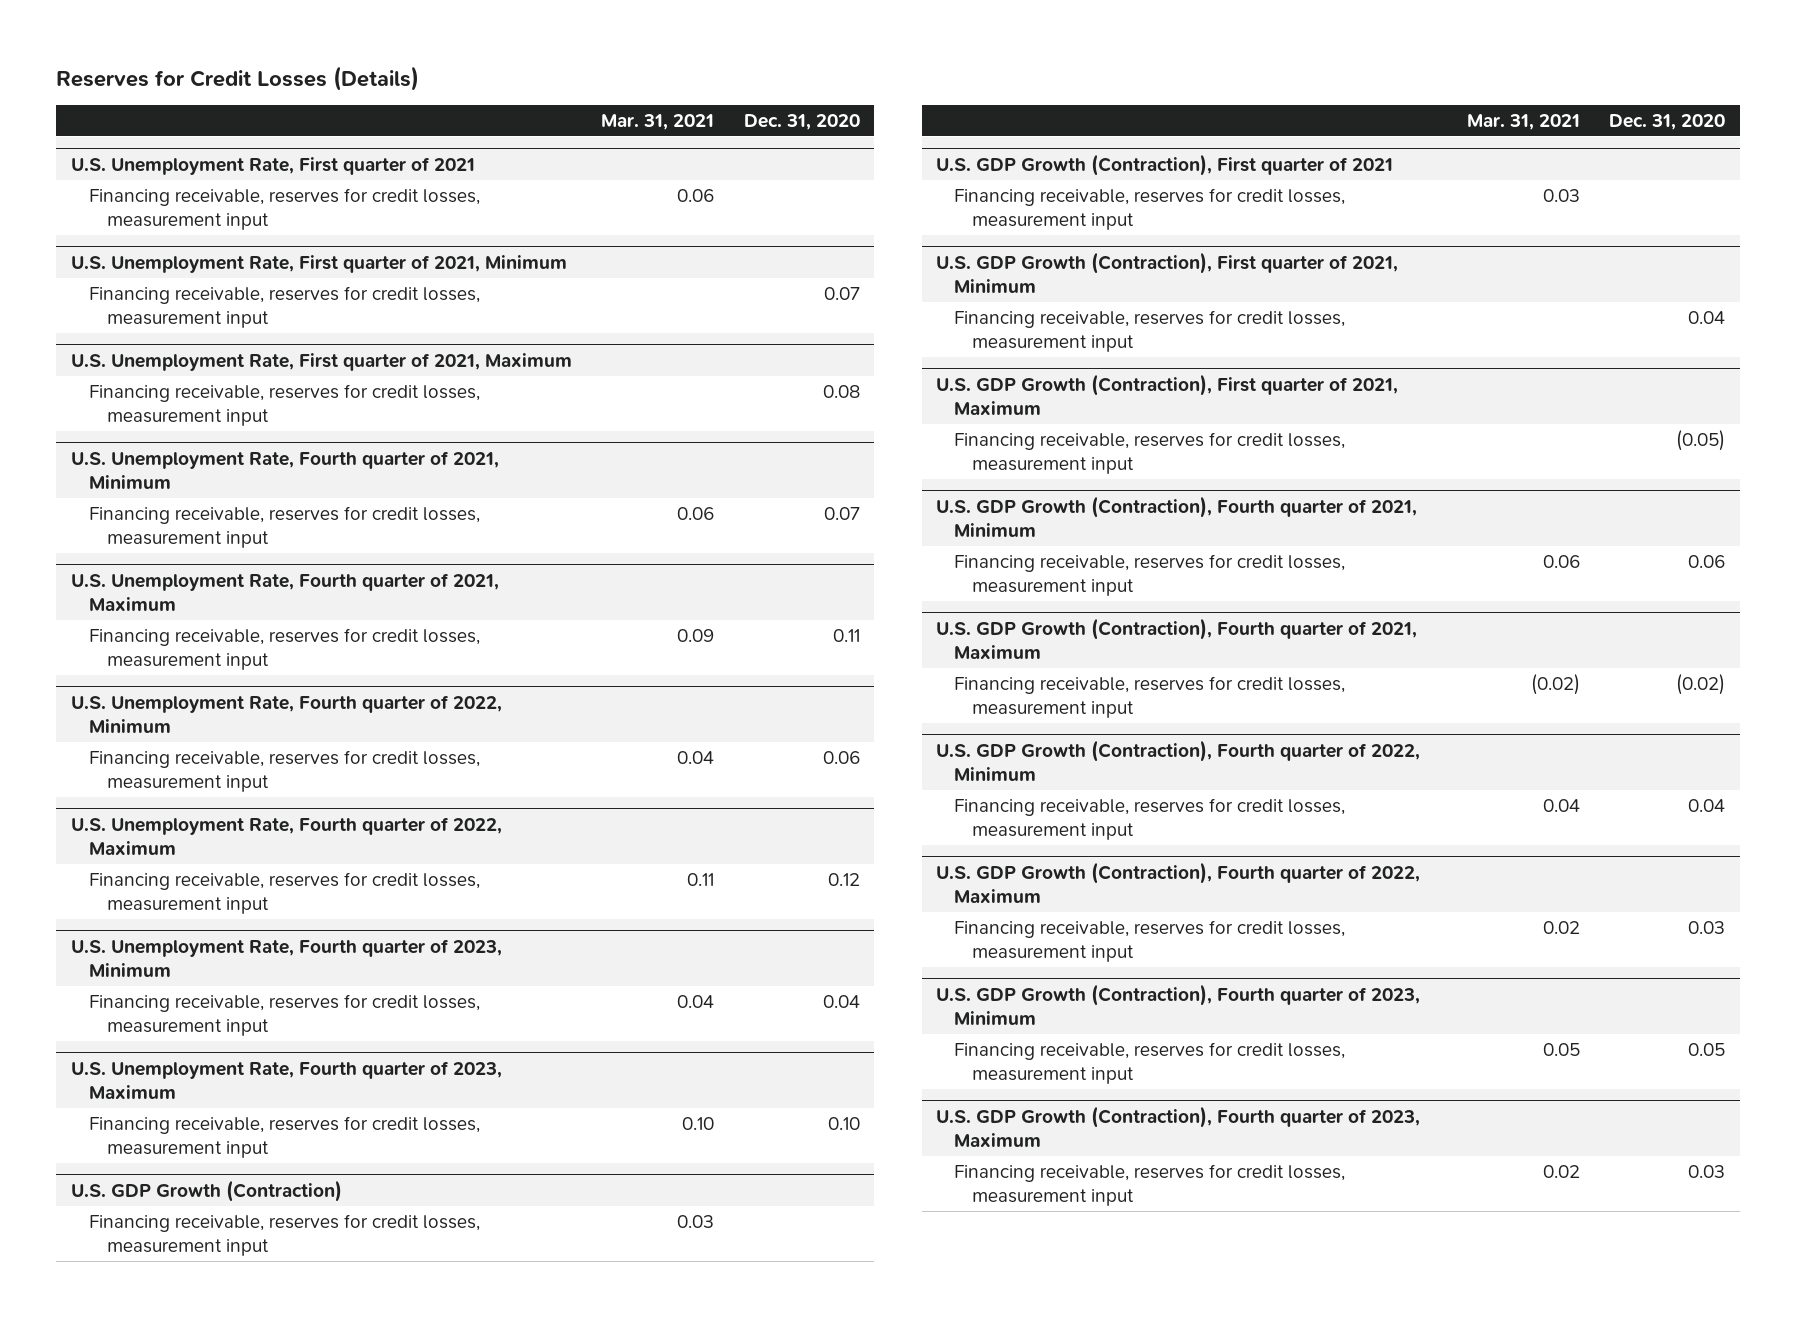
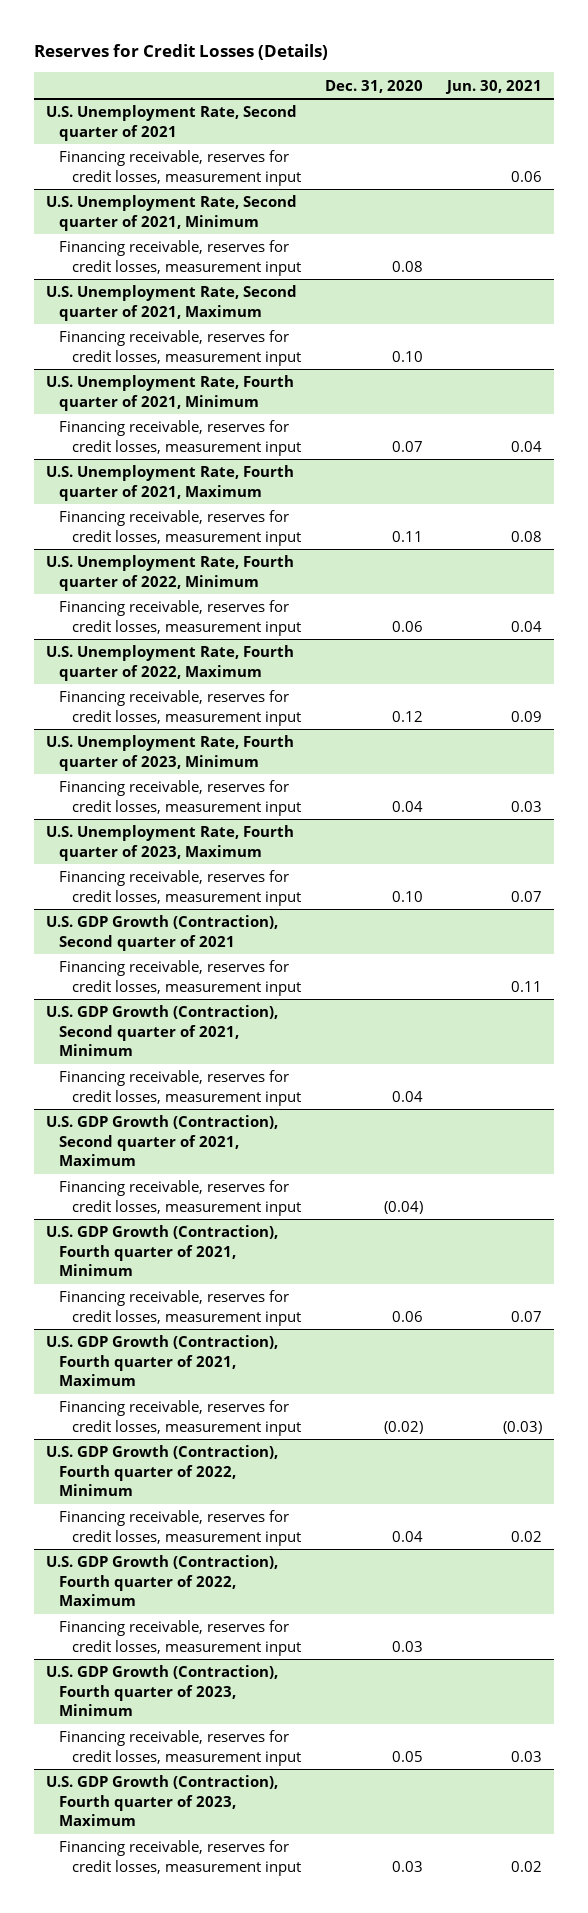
- | Mar. 31, 2021 | Dec. 31, 2020
+ | Dec. 31, 2020 | Jun. 30, 2021
- U.S. Unemployment Rate, First quarter of 2021
+ U.S. Unemployment Rate, Second quarter of 2021
- U.S. Unemployment Rate, First quarter of 2021, Minimum
- Financing receivable, reserves for credit losses, measurement input | | 0.07
- U.S. Unemployment Rate, First quarter of 2021, Maximum
+ U.S. Unemployment Rate, Second quarter of 2021, Minimum
+ U.S. Unemployment Rate, Second quarter of 2021, Maximum
+ Financing receivable, reserves for credit losses, measurement input | 0.10 |
- U.S. GDP Growth (Contraction)
- Financing receivable, reserves for credit losses, measurement input | 0.03 |
- U.S. GDP Growth (Contraction), First quarter of 2021
+ U.S. GDP Growth (Contraction), Second quarter of 2021
- U.S. GDP Growth (Contraction), First quarter of 2021, Minimum
+ U.S. GDP Growth (Contraction), Second quarter of 2021, Minimum
- U.S. GDP Growth (Contraction), First quarter of 2021, Maximum
- Financing receivable, reserves for credit losses, measurement input | | (0.05)
+ U.S. GDP Growth (Contraction), Second quarter of 2021, Maximum
+ Financing receivable, reserves for credit losses, measurement input | (0.04) |

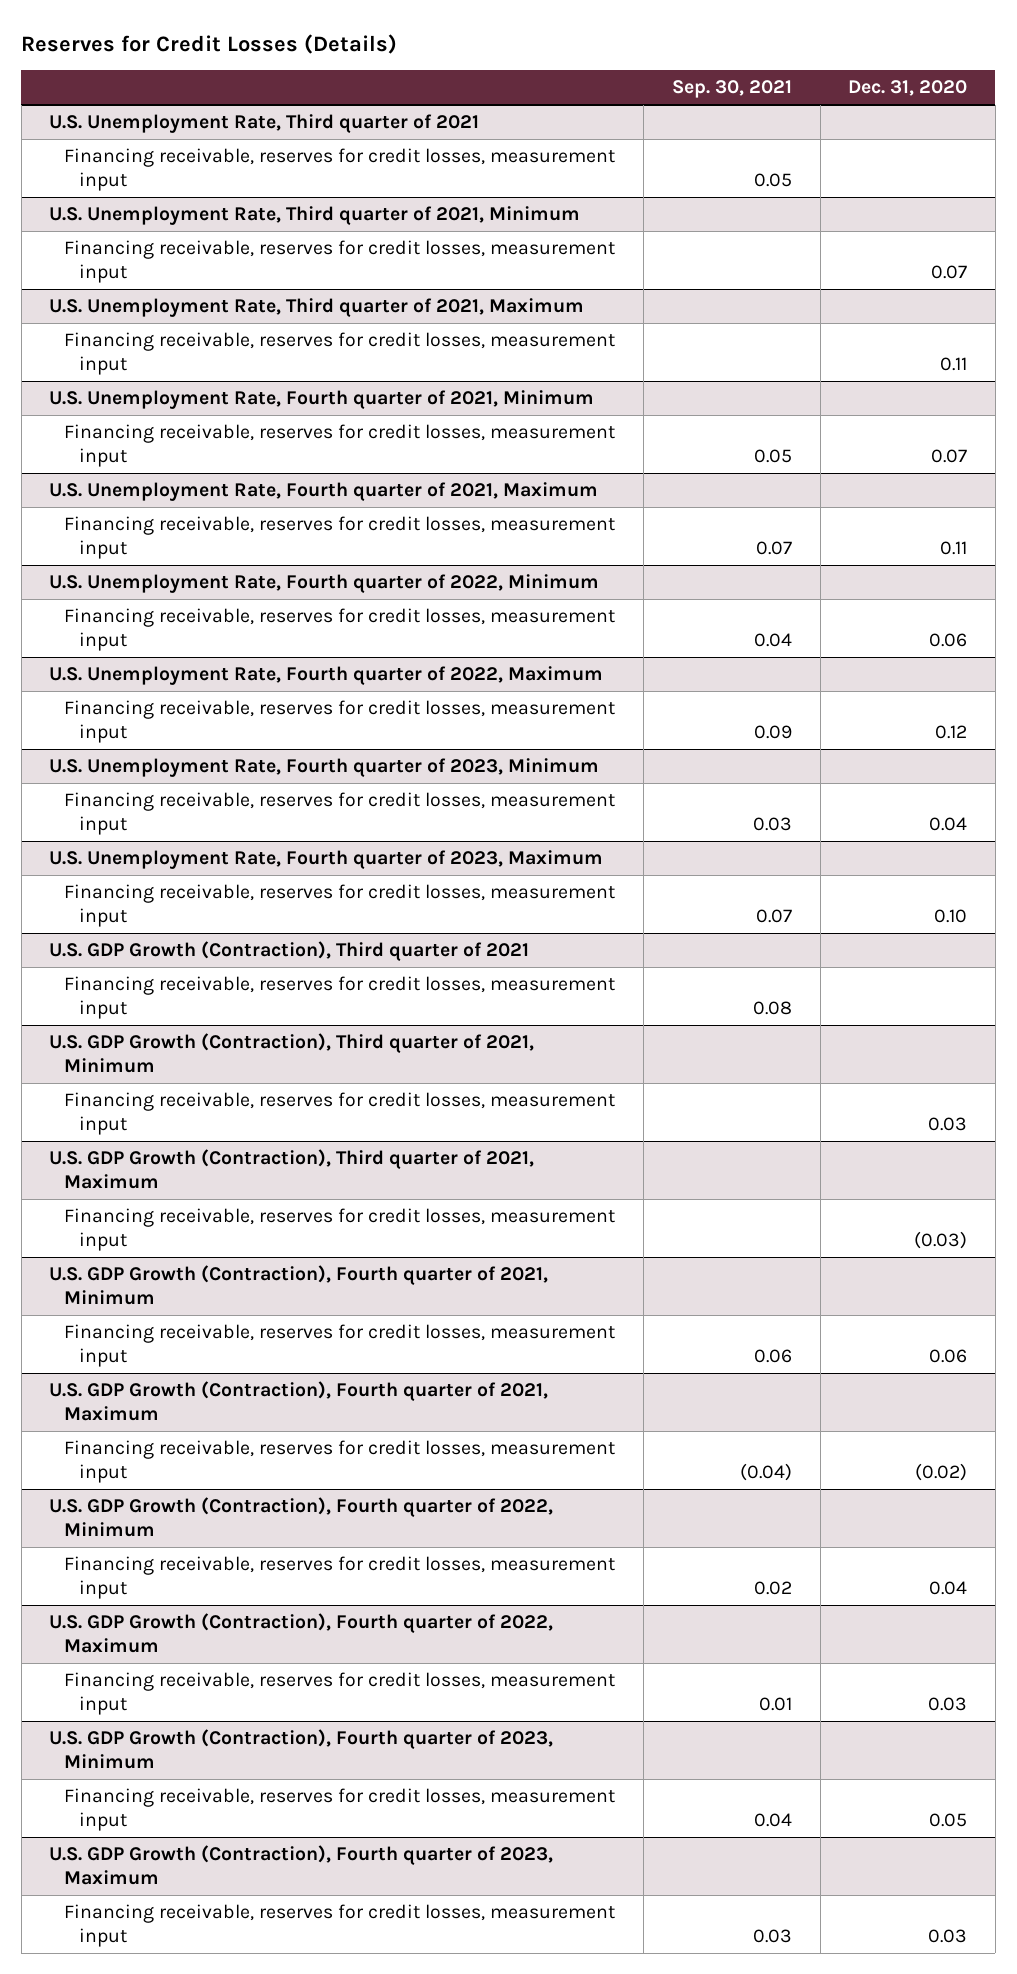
- | Dec. 31, 2020 | Jun. 30, 2021
+ | Sep. 30, 2021 | Dec. 31, 2020
- U.S. Unemployment Rate, Second quarter of 2021
+ U.S. Unemployment Rate, Third quarter of 2021
- U.S. Unemployment Rate, Second quarter of 2021, Minimum
- Financing receivable, reserves for credit losses, measurement input | 0.08 |
- U.S. Unemployment Rate, Second quarter of 2021, Maximum
- Financing receivable, reserves for credit losses, measurement input | 0.10 |
+ U.S. Unemployment Rate, Third quarter of 2021, Minimum
+ Financing receivable, reserves for credit losses, measurement input | | 0.07
+ U.S. Unemployment Rate, Third quarter of 2021, Maximum
+ Financing receivable, reserves for credit losses, measurement input | | 0.11
- U.S. GDP Growth (Contraction), Second quarter of 2021
+ U.S. GDP Growth (Contraction), Third quarter of 2021
- U.S. GDP Growth (Contraction), Second quarter of 2021, Minimum
- Financing receivable, reserves for credit losses, measurement input | 0.04 |
- U.S. GDP Growth (Contraction), Second quarter of 2021, Maximum
- Financing receivable, reserves for credit losses, measurement input | (0.04) |
+ U.S. GDP Growth (Contraction), Third quarter of 2021, Minimum
+ Financing receivable, reserves for credit losses, measurement input | | 0.03
+ U.S. GDP Growth (Contraction), Third quarter of 2021, Maximum
+ Financing receivable, reserves for credit losses, measurement input | | (0.03)

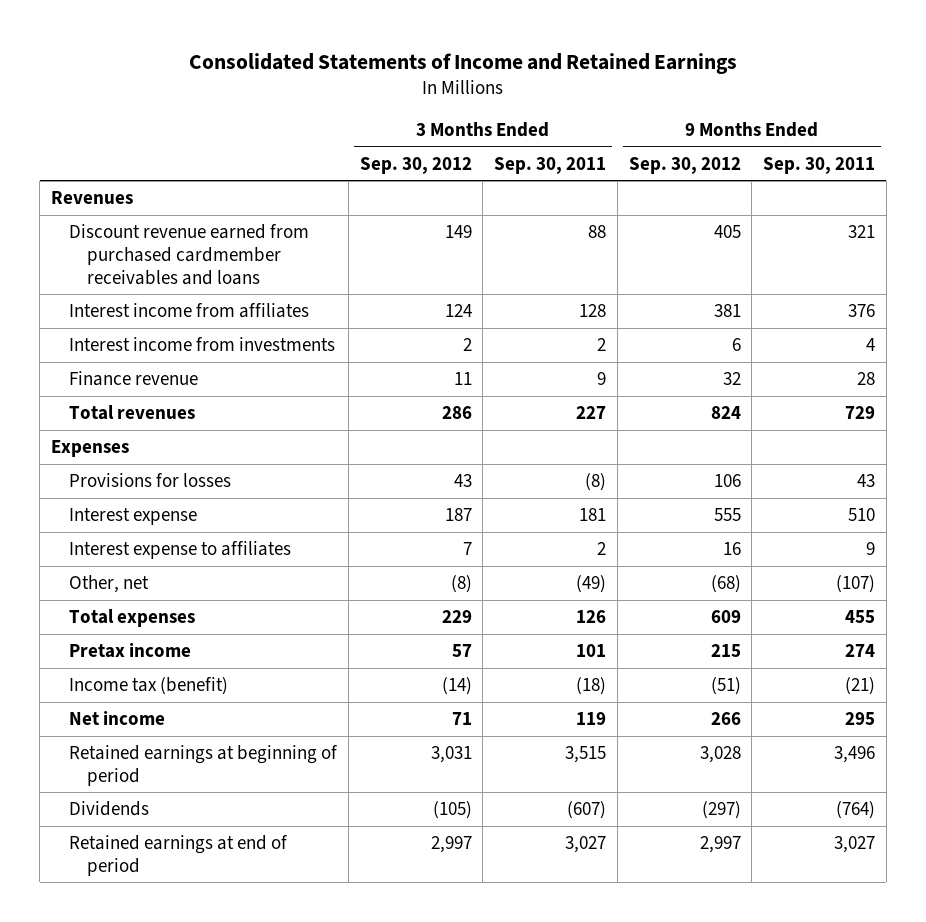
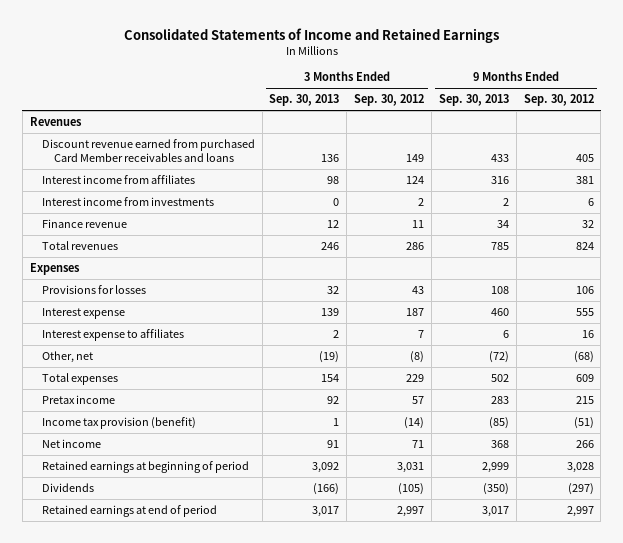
- | 3 Months Ended Sep. 30, 2012 | 3 Months Ended Sep. 30, 2011 | 9 Months Ended Sep. 30, 2012 | 9 Months Ended Sep. 30, 2011
+ | 3 Months Ended Sep. 30, 2013 | 3 Months Ended Sep. 30, 2012 | 9 Months Ended Sep. 30, 2013 | 9 Months Ended Sep. 30, 2012
- Discount revenue earned from purchased cardmember receivables and loans | 149 | 88 | 405 | 321
+ Discount revenue earned from purchased Card Member receivables and loans | 136 | 149 | 433 | 405
- Income tax (benefit) | (14) | (18) | (51) | (21)
+ Income tax provision (benefit) | 1 | (14) | (85) | (51)

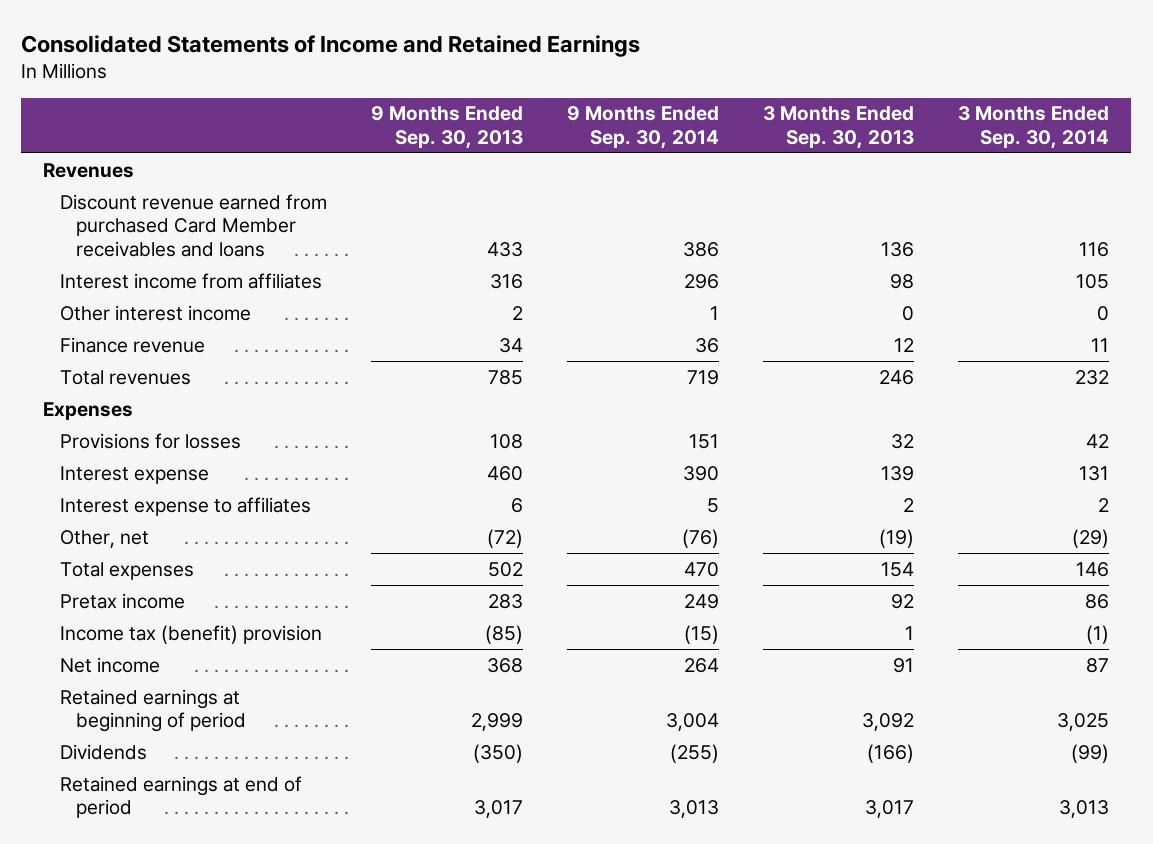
- | 3 Months Ended Sep. 30, 2013 | 3 Months Ended Sep. 30, 2012 | 9 Months Ended Sep. 30, 2013 | 9 Months Ended Sep. 30, 2012
+ | 9 Months Ended Sep. 30, 2013 | 9 Months Ended Sep. 30, 2014 | 3 Months Ended Sep. 30, 2013 | 3 Months Ended Sep. 30, 2014
- Interest income from investments | 0 | 2 | 2 | 6
+ Other interest income | 2 | 1 | 0 | 0
- Income tax provision (benefit) | 1 | (14) | (85) | (51)
+ Income tax (benefit) provision | (85) | (15) | 1 | (1)

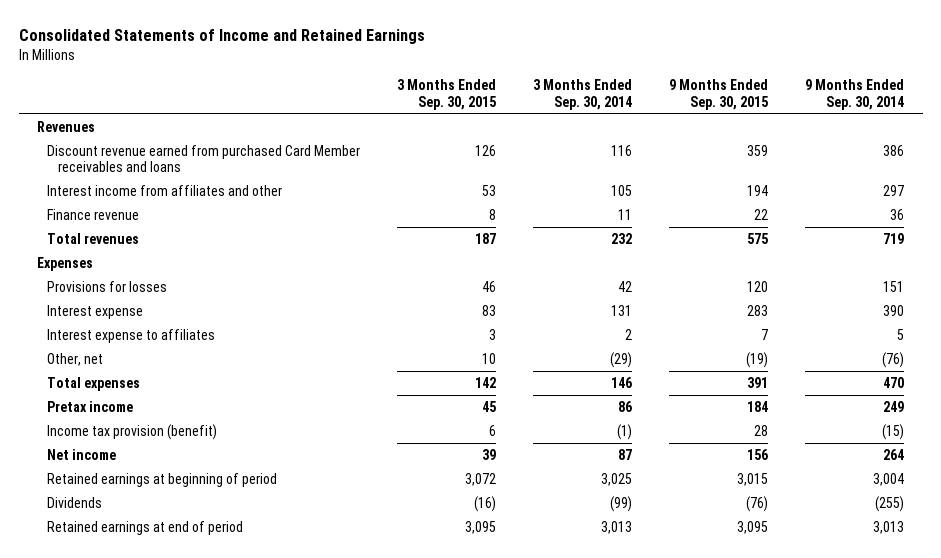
- | 9 Months Ended Sep. 30, 2013 | 9 Months Ended Sep. 30, 2014 | 3 Months Ended Sep. 30, 2013 | 3 Months Ended Sep. 30, 2014
+ | 3 Months Ended Sep. 30, 2015 | 3 Months Ended Sep. 30, 2014 | 9 Months Ended Sep. 30, 2015 | 9 Months Ended Sep. 30, 2014
- Interest income from affiliates | 316 | 296 | 98 | 105
- Other interest income | 2 | 1 | 0 | 0
+ Interest income from affiliates and other | 53 | 105 | 194 | 297
- Income tax (benefit) provision | (85) | (15) | 1 | (1)
+ Income tax provision (benefit) | 6 | (1) | 28 | (15)

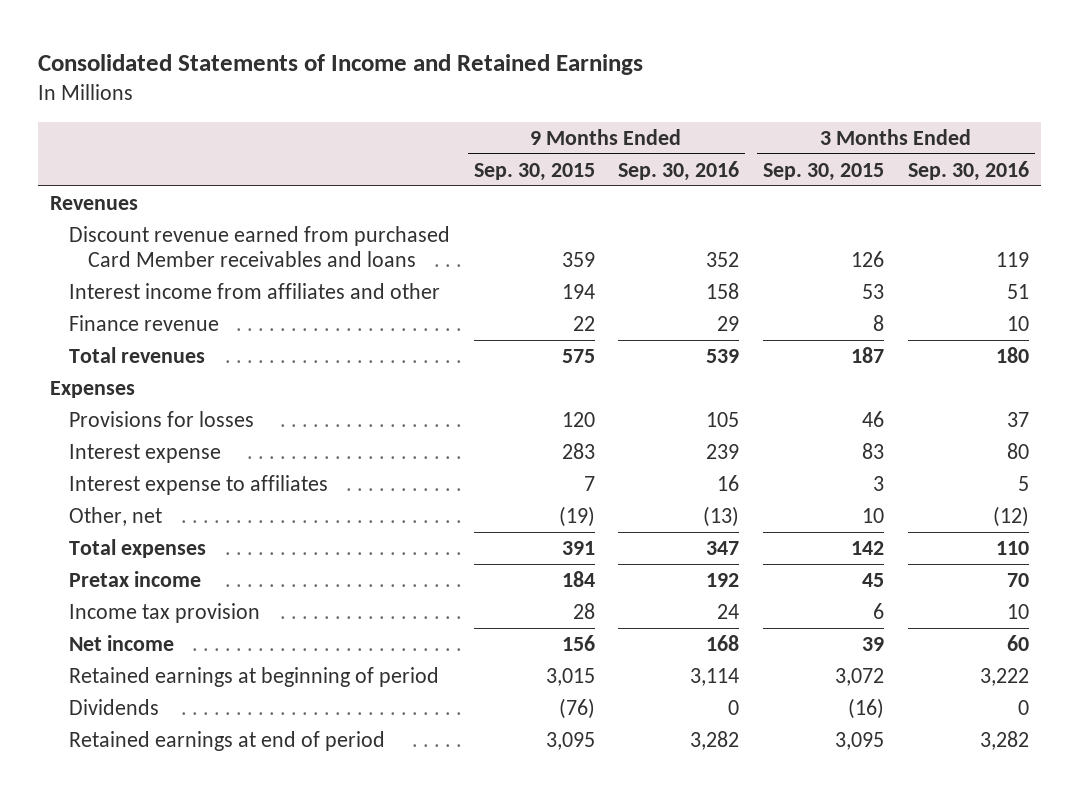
- | 3 Months Ended Sep. 30, 2015 | 3 Months Ended Sep. 30, 2014 | 9 Months Ended Sep. 30, 2015 | 9 Months Ended Sep. 30, 2014
+ | 9 Months Ended Sep. 30, 2015 | 9 Months Ended Sep. 30, 2016 | 3 Months Ended Sep. 30, 2015 | 3 Months Ended Sep. 30, 2016
- Income tax provision (benefit) | 6 | (1) | 28 | (15)
+ Income tax provision | 28 | 24 | 6 | 10

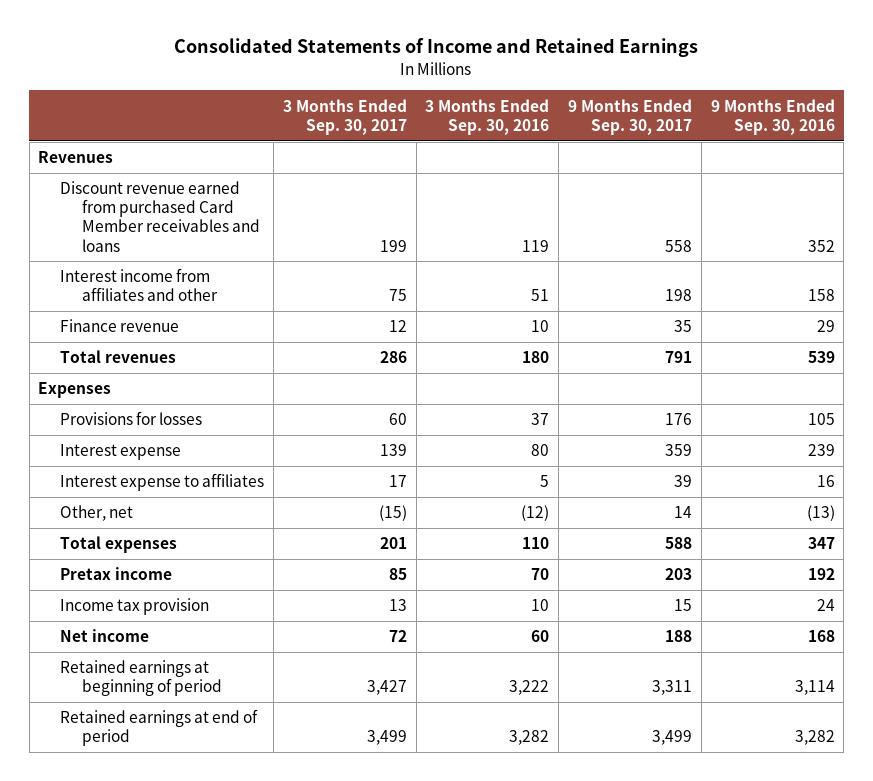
- | 9 Months Ended Sep. 30, 2015 | 9 Months Ended Sep. 30, 2016 | 3 Months Ended Sep. 30, 2015 | 3 Months Ended Sep. 30, 2016
+ | 3 Months Ended Sep. 30, 2017 | 3 Months Ended Sep. 30, 2016 | 9 Months Ended Sep. 30, 2017 | 9 Months Ended Sep. 30, 2016
- Dividends | (76) | 0 | (16) | 0

